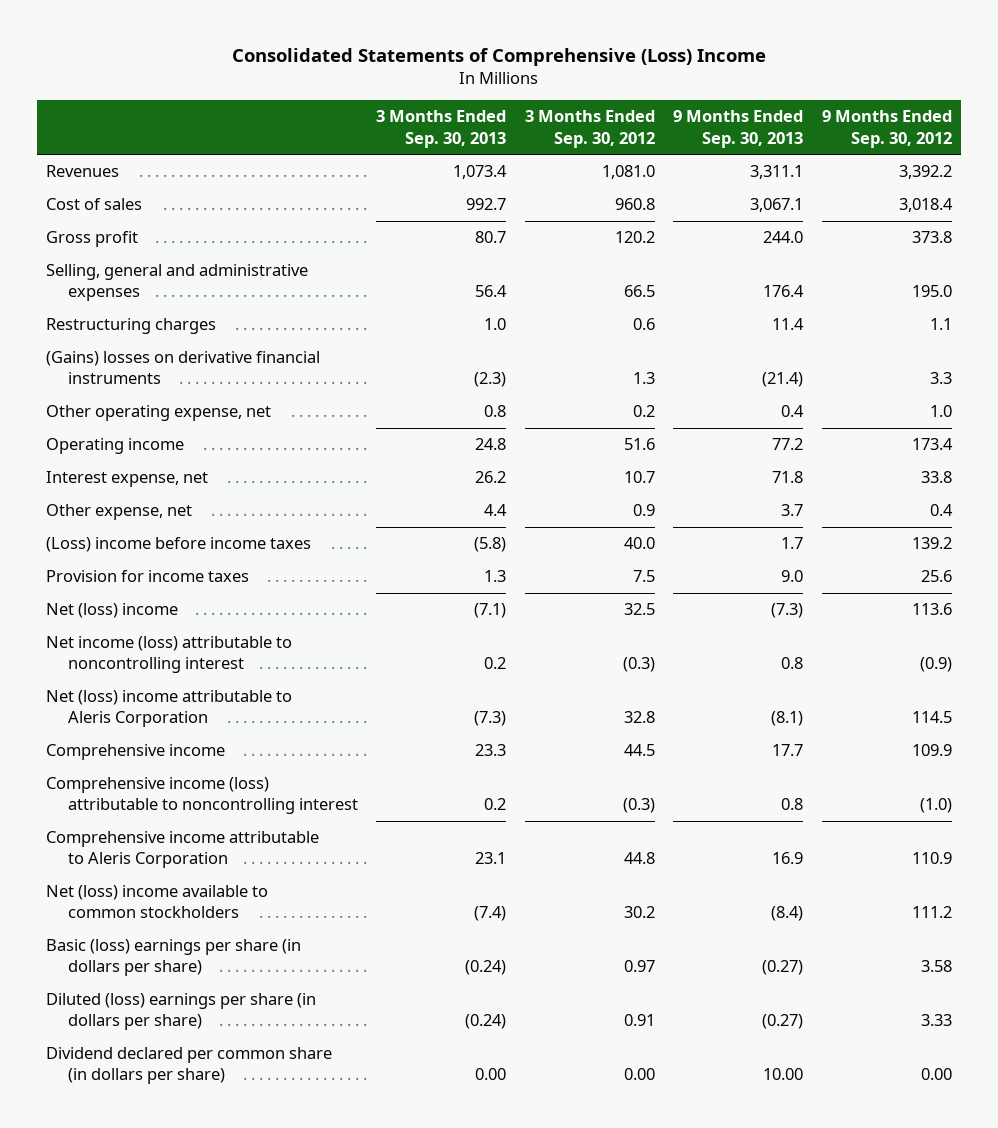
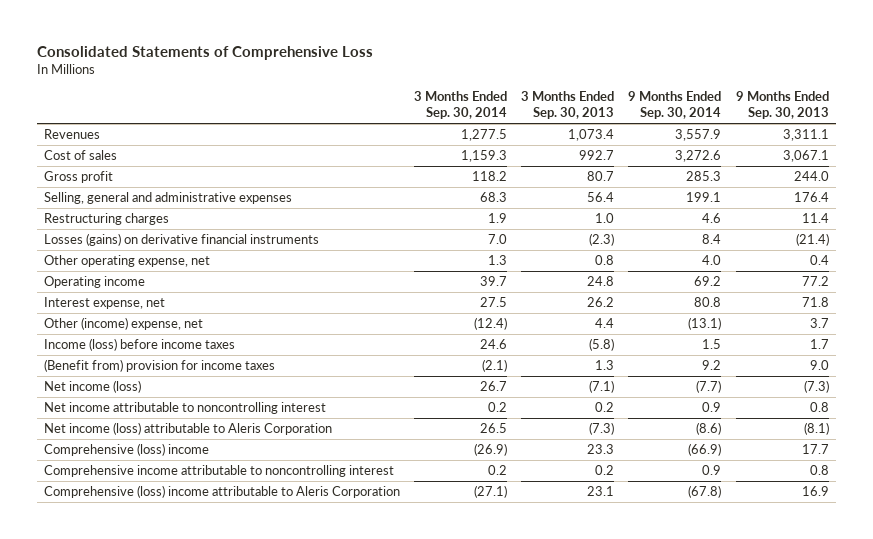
- Consolidated Statements of Comprehensive (Loss) Income
+ Consolidated Statements of Comprehensive Loss
- | 3 Months Ended Sep. 30, 2013 | 3 Months Ended Sep. 30, 2012 | 9 Months Ended Sep. 30, 2013 | 9 Months Ended Sep. 30, 2012
+ | 3 Months Ended Sep. 30, 2014 | 3 Months Ended Sep. 30, 2013 | 9 Months Ended Sep. 30, 2014 | 9 Months Ended Sep. 30, 2013
- (Gains) losses on derivative financial instruments | (2.3) | 1.3 | (21.4) | 3.3
+ Losses (gains) on derivative financial instruments | 7.0 | (2.3) | 8.4 | (21.4)
- Other expense, net | 4.4 | 0.9 | 3.7 | 0.4
- (Loss) income before income taxes | (5.8) | 40.0 | 1.7 | 139.2
- Provision for income taxes | 1.3 | 7.5 | 9.0 | 25.6
- Net (loss) income | (7.1) | 32.5 | (7.3) | 113.6
- Net income (loss) attributable to noncontrolling interest | 0.2 | (0.3) | 0.8 | (0.9)
- Net (loss) income attributable to Aleris Corporation | (7.3) | 32.8 | (8.1) | 114.5
- Comprehensive income | 23.3 | 44.5 | 17.7 | 109.9
- Comprehensive income (loss) attributable to noncontrolling interest | 0.2 | (0.3) | 0.8 | (1.0)
- Comprehensive income attributable to Aleris Corporation | 23.1 | 44.8 | 16.9 | 110.9
- Net (loss) income available to common stockholders | (7.4) | 30.2 | (8.4) | 111.2
- Basic (loss) earnings per share (in dollars per share) | (0.24) | 0.97 | (0.27) | 3.58
- Diluted (loss) earnings per share (in dollars per share) | (0.24) | 0.91 | (0.27) | 3.33
- Dividend declared per common share (in dollars per share) | 0.00 | 0.00 | 10.00 | 0.00
+ Other (income) expense, net | (12.4) | 4.4 | (13.1) | 3.7
+ Income (loss) before income taxes | 24.6 | (5.8) | 1.5 | 1.7
+ (Benefit from) provision for income taxes | (2.1) | 1.3 | 9.2 | 9.0
+ Net income (loss) | 26.7 | (7.1) | (7.7) | (7.3)
+ Net income attributable to noncontrolling interest | 0.2 | 0.2 | 0.9 | 0.8
+ Net income (loss) attributable to Aleris Corporation | 26.5 | (7.3) | (8.6) | (8.1)
+ Comprehensive (loss) income | (26.9) | 23.3 | (66.9) | 17.7
+ Comprehensive income attributable to noncontrolling interest | 0.2 | 0.2 | 0.9 | 0.8
+ Comprehensive (loss) income attributable to Aleris Corporation | (27.1) | 23.1 | (67.8) | 16.9

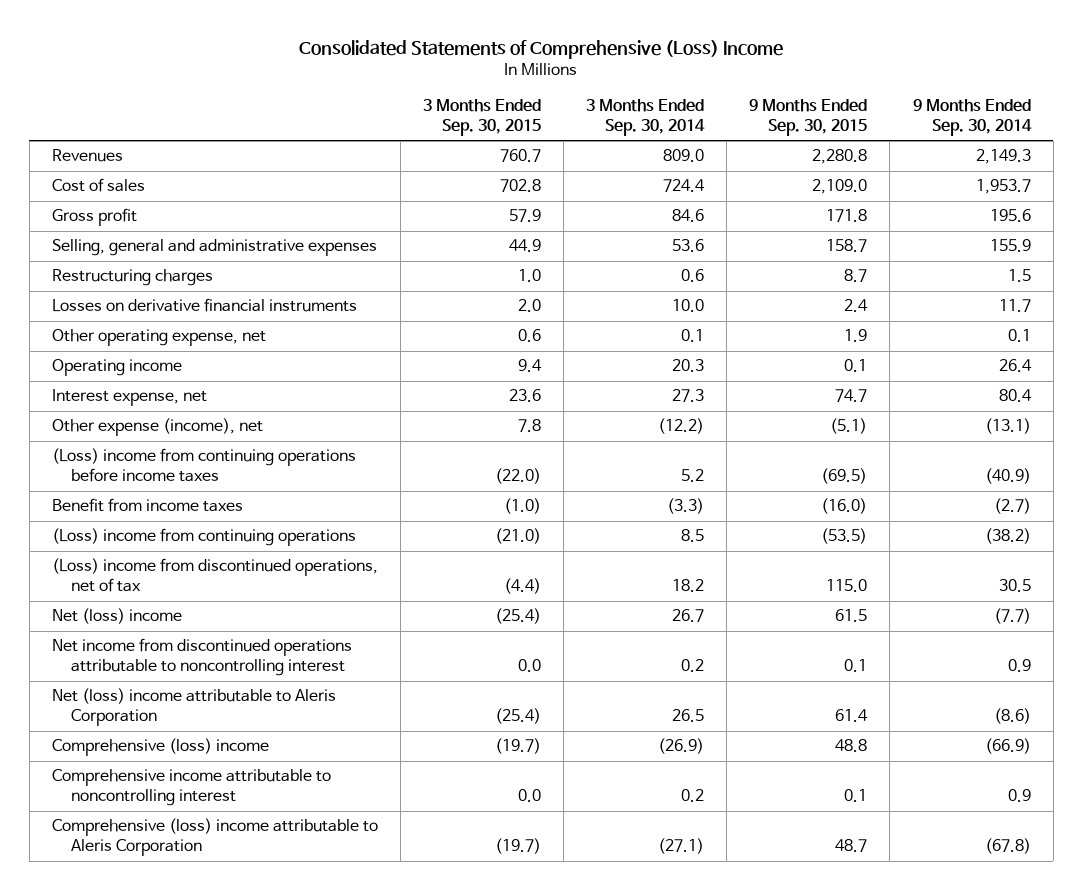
- Consolidated Statements of Comprehensive Loss
+ Consolidated Statements of Comprehensive (Loss) Income
- | 3 Months Ended Sep. 30, 2014 | 3 Months Ended Sep. 30, 2013 | 9 Months Ended Sep. 30, 2014 | 9 Months Ended Sep. 30, 2013
+ | 3 Months Ended Sep. 30, 2015 | 3 Months Ended Sep. 30, 2014 | 9 Months Ended Sep. 30, 2015 | 9 Months Ended Sep. 30, 2014
- Revenues | 1,277.5 | 1,073.4 | 3,557.9 | 3,311.1
- Cost of sales | 1,159.3 | 992.7 | 3,272.6 | 3,067.1
- Gross profit | 118.2 | 80.7 | 285.3 | 244.0
- Selling, general and administrative expenses | 68.3 | 56.4 | 199.1 | 176.4
- Restructuring charges | 1.9 | 1.0 | 4.6 | 11.4
- Losses (gains) on derivative financial instruments | 7.0 | (2.3) | 8.4 | (21.4)
- Other operating expense, net | 1.3 | 0.8 | 4.0 | 0.4
- Operating income | 39.7 | 24.8 | 69.2 | 77.2
- Interest expense, net | 27.5 | 26.2 | 80.8 | 71.8
- Other (income) expense, net | (12.4) | 4.4 | (13.1) | 3.7
- Income (loss) before income taxes | 24.6 | (5.8) | 1.5 | 1.7
- (Benefit from) provision for income taxes | (2.1) | 1.3 | 9.2 | 9.0
- Net income (loss) | 26.7 | (7.1) | (7.7) | (7.3)
- Net income attributable to noncontrolling interest | 0.2 | 0.2 | 0.9 | 0.8
- Net income (loss) attributable to Aleris Corporation | 26.5 | (7.3) | (8.6) | (8.1)
+ Revenues | 760.7 | 809.0 | 2,280.8 | 2,149.3
+ Cost of sales | 702.8 | 724.4 | 2,109.0 | 1,953.7
+ Gross profit | 57.9 | 84.6 | 171.8 | 195.6
+ Selling, general and administrative expenses | 44.9 | 53.6 | 158.7 | 155.9
+ Restructuring charges | 1.0 | 0.6 | 8.7 | 1.5
+ Losses on derivative financial instruments | 2.0 | 10.0 | 2.4 | 11.7
+ Other operating expense, net | 0.6 | 0.1 | 1.9 | 0.1
+ Operating income | 9.4 | 20.3 | 0.1 | 26.4
+ Interest expense, net | 23.6 | 27.3 | 74.7 | 80.4
+ Other expense (income), net | 7.8 | (12.2) | (5.1) | (13.1)
+ (Loss) income from continuing operations before income taxes | (22.0) | 5.2 | (69.5) | (40.9)
+ Benefit from income taxes | (1.0) | (3.3) | (16.0) | (2.7)
+ (Loss) income from continuing operations | (21.0) | 8.5 | (53.5) | (38.2)
+ (Loss) income from discontinued operations, net of tax | (4.4) | 18.2 | 115.0 | 30.5
+ Net (loss) income | (25.4) | 26.7 | 61.5 | (7.7)
+ Net income from discontinued operations attributable to noncontrolling interest | 0.0 | 0.2 | 0.1 | 0.9
+ Net (loss) income attributable to Aleris Corporation | (25.4) | 26.5 | 61.4 | (8.6)

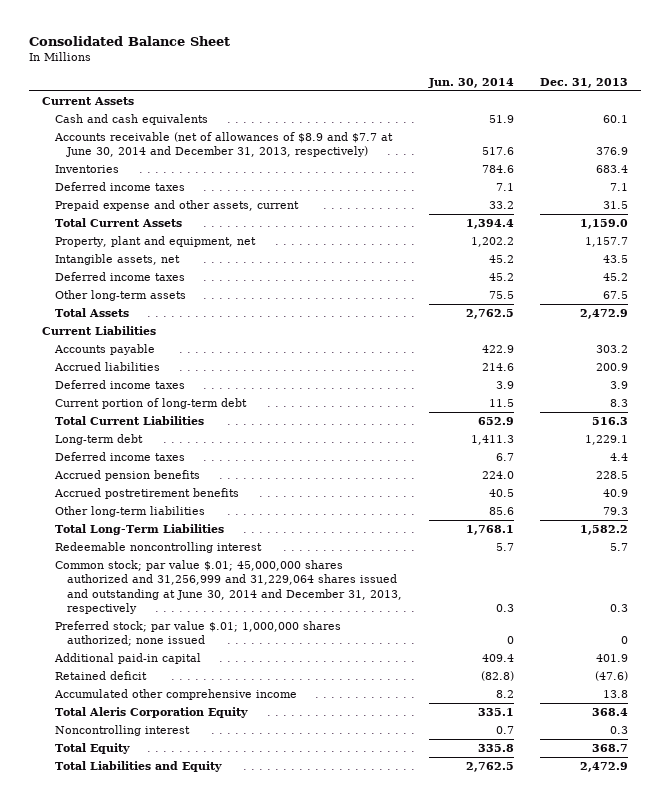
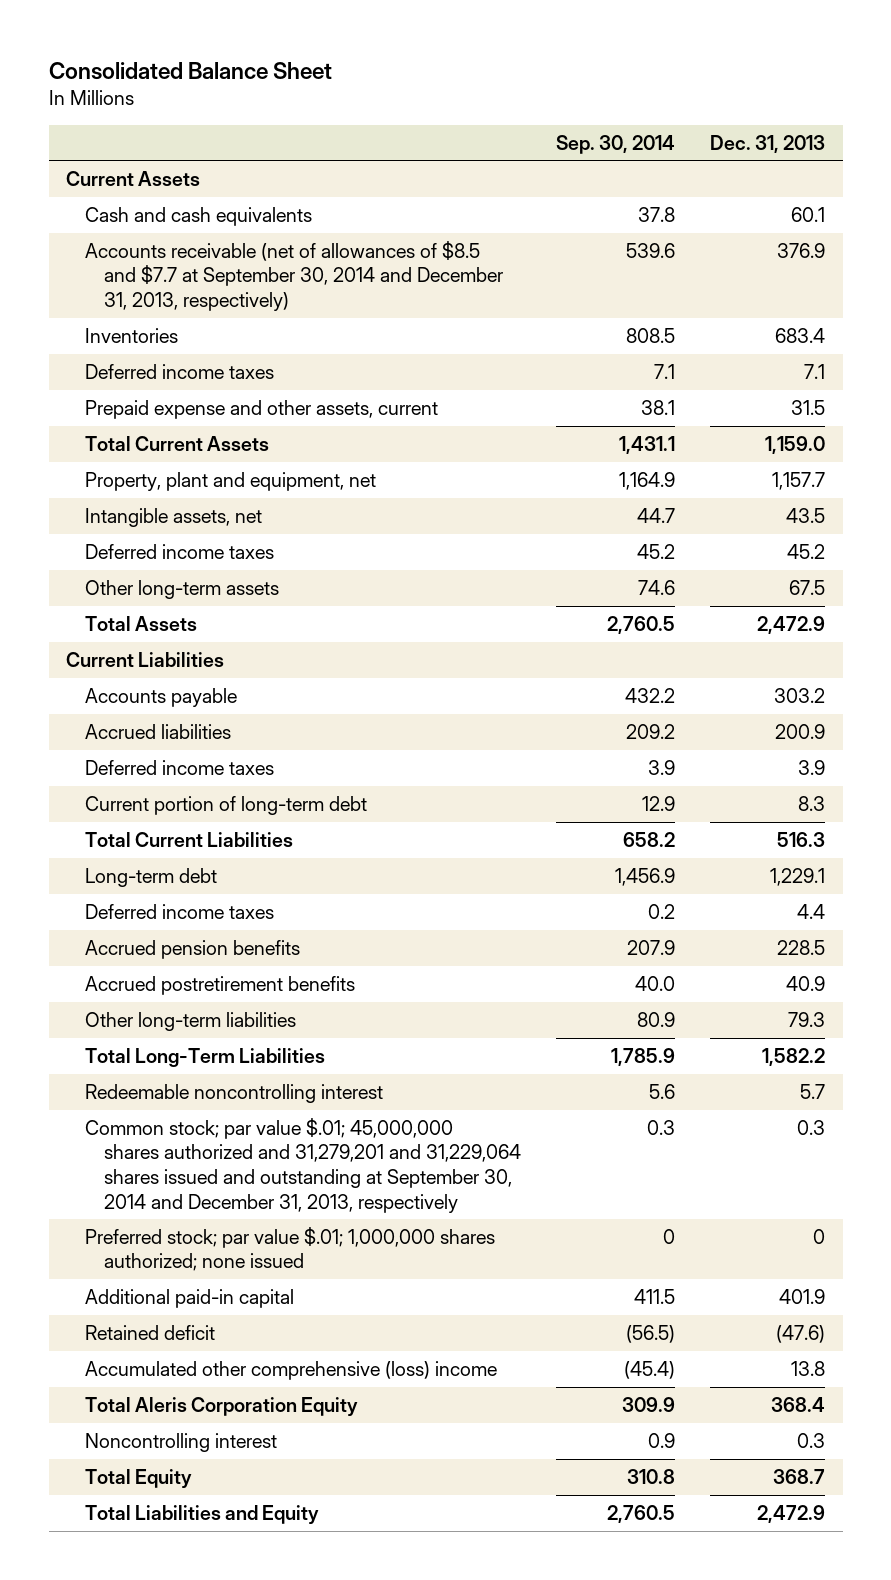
- | Jun. 30, 2014 | Dec. 31, 2013
+ | Sep. 30, 2014 | Dec. 31, 2013
- Accounts receivable (net of allowances of $8.9 and $7.7 at June 30, 2014 and December 31, 2013, respectively) | 517.6 | 376.9
+ Accounts receivable (net of allowances of $8.5 and $7.7 at September 30, 2014 and December 31, 2013, respectively) | 539.6 | 376.9
- Common stock; par value $.01; 45,000,000 shares authorized and 31,256,999 and 31,229,064 shares issued and outstanding at June 30, 2014 and December 31, 2013, respectively | 0.3 | 0.3
+ Common stock; par value $.01; 45,000,000 shares authorized and 31,279,201 and 31,229,064 shares issued and outstanding at September 30, 2014 and December 31, 2013, respectively | 0.3 | 0.3
- Accumulated other comprehensive income | 8.2 | 13.8
+ Accumulated other comprehensive (loss) income | (45.4) | 13.8

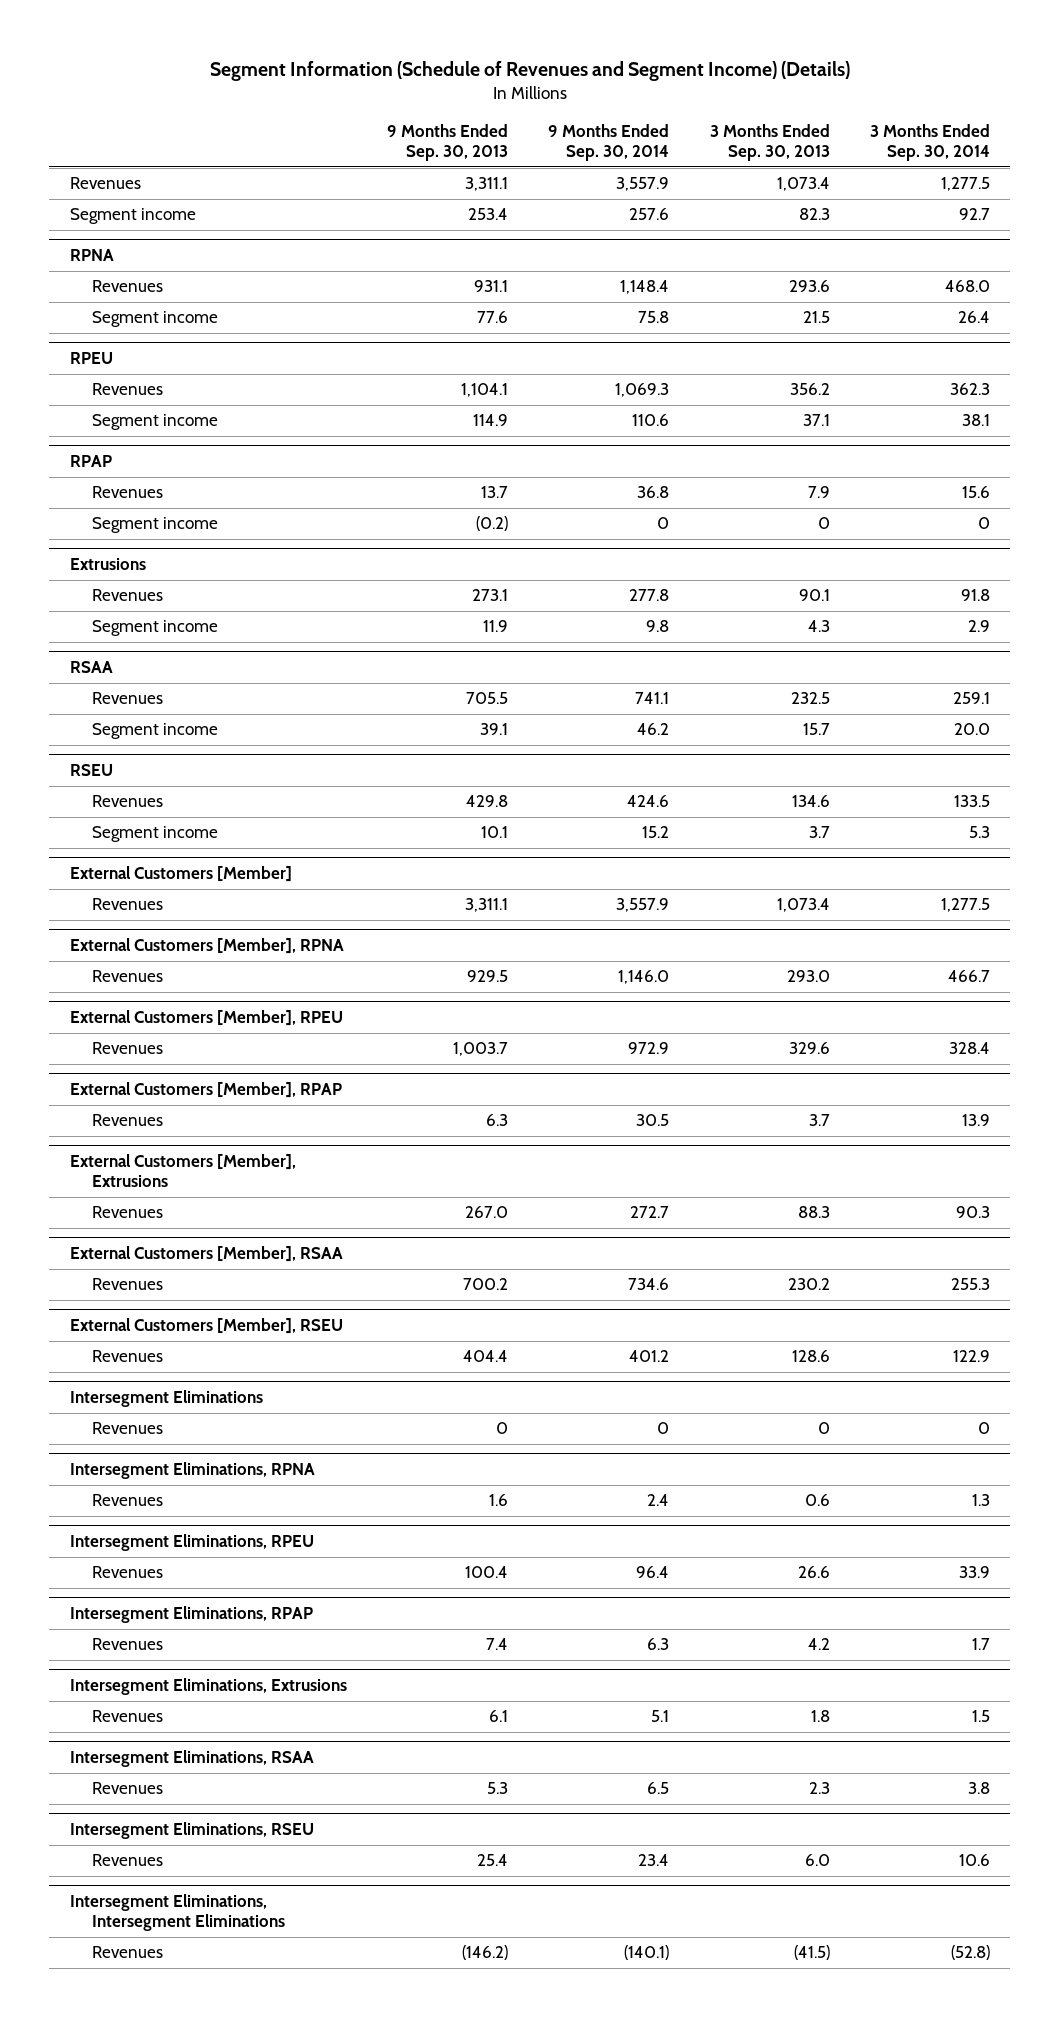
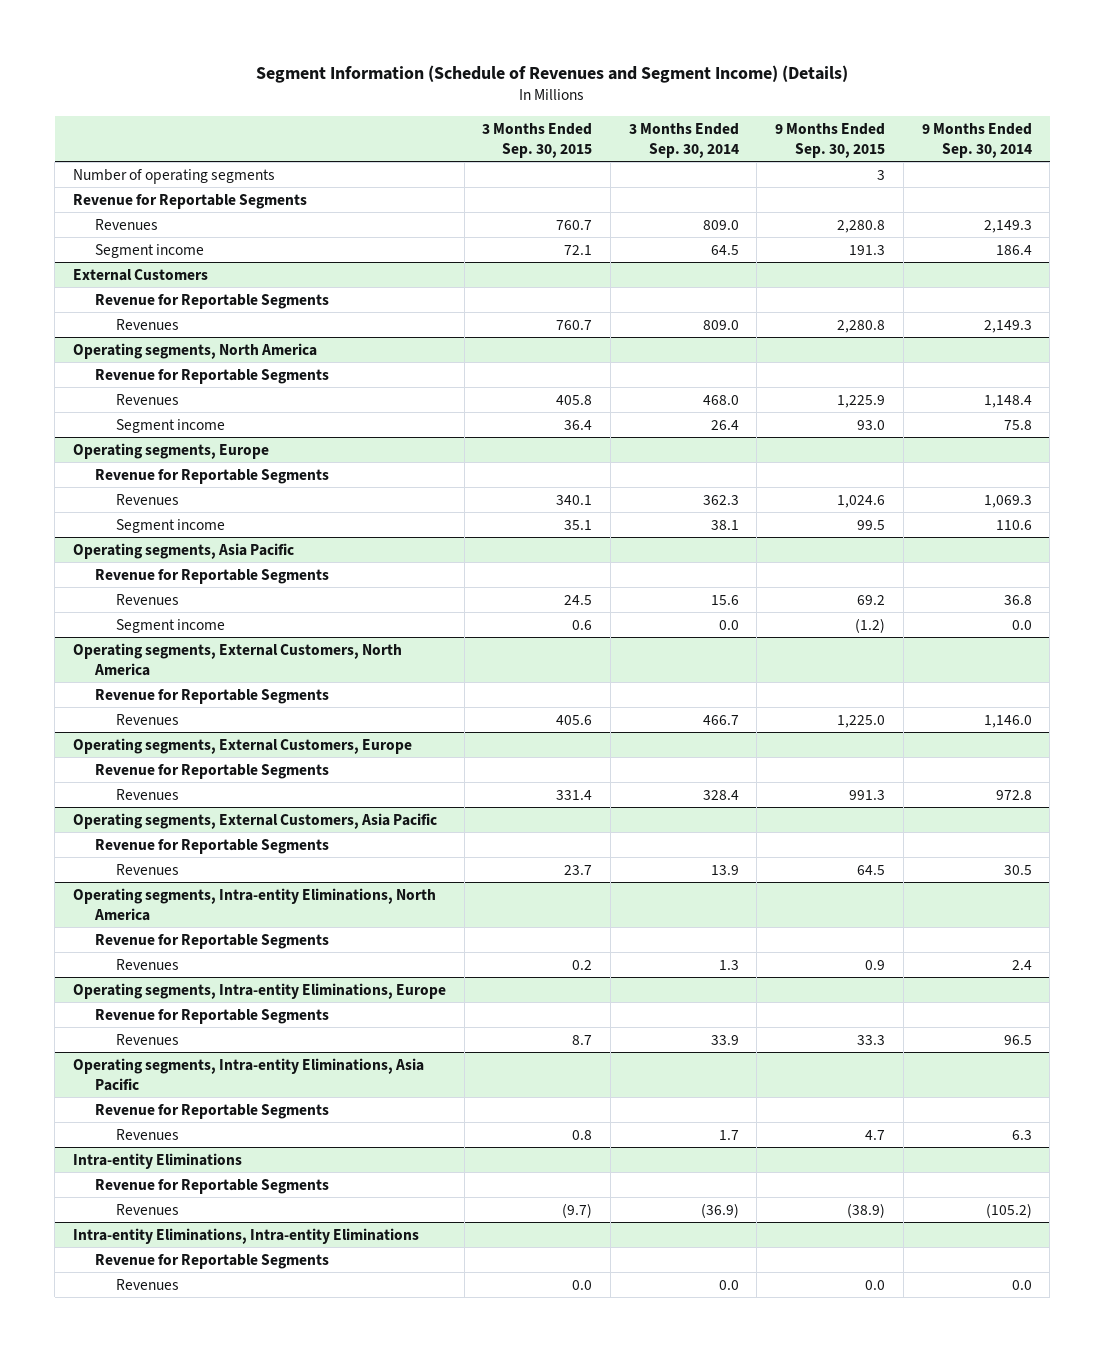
- | 9 Months Ended Sep. 30, 2013 | 9 Months Ended Sep. 30, 2014 | 3 Months Ended Sep. 30, 2013 | 3 Months Ended Sep. 30, 2014
+ | 3 Months Ended Sep. 30, 2015 | 3 Months Ended Sep. 30, 2014 | 9 Months Ended Sep. 30, 2015 | 9 Months Ended Sep. 30, 2014
- Revenues | 3,311.1 | 3,557.9 | 1,073.4 | 1,277.5
- Segment income | 253.4 | 257.6 | 82.3 | 92.7
- RPNA
+ Number of operating segments | | | 3 |
+ Revenue for Reportable Segments
+ Revenues | 760.7 | 809.0 | 2,280.8 | 2,149.3
+ Segment income | 72.1 | 64.5 | 191.3 | 186.4
+ External Customers
+ Revenue for Reportable Segments
+ Revenues | 760.7 | 809.0 | 2,280.8 | 2,149.3
+ Operating segments, North America
+ Revenue for Reportable Segments
- RPEU
+ Operating segments, Europe
+ Revenue for Reportable Segments
- RPAP
+ Operating segments, Asia Pacific
+ Revenue for Reportable Segments
- Segment income | (0.2) | 0 | 0 | 0
- Extrusions
- Revenues | 273.1 | 277.8 | 90.1 | 91.8
- Segment income | 11.9 | 9.8 | 4.3 | 2.9
- RSAA
- Revenues | 705.5 | 741.1 | 232.5 | 259.1
- Segment income | 39.1 | 46.2 | 15.7 | 20.0
- RSEU
- Revenues | 429.8 | 424.6 | 134.6 | 133.5
- Segment income | 10.1 | 15.2 | 3.7 | 5.3
- External Customers [Member]
- Revenues | 3,311.1 | 3,557.9 | 1,073.4 | 1,277.5
- External Customers [Member], RPNA
+ Segment income | 0.6 | 0.0 | (1.2) | 0.0
+ Operating segments, External Customers, North America
+ Revenue for Reportable Segments
- External Customers [Member], RPEU
- Revenues | 1,003.7 | 972.9 | 329.6 | 328.4
- External Customers [Member], RPAP
+ Operating segments, External Customers, Europe
+ Revenue for Reportable Segments
+ Revenues | 331.4 | 328.4 | 991.3 | 972.8
+ Operating segments, External Customers, Asia Pacific
+ Revenue for Reportable Segments
- External Customers [Member], Extrusions
- Revenues | 267.0 | 272.7 | 88.3 | 90.3
- External Customers [Member], RSAA
- Revenues | 700.2 | 734.6 | 230.2 | 255.3
- External Customers [Member], RSEU
- Revenues | 404.4 | 401.2 | 128.6 | 122.9
- Intersegment Eliminations
- Revenues | 0 | 0 | 0 | 0
- Intersegment Eliminations, RPNA
+ Operating segments, Intra-entity Eliminations, North America
+ Revenue for Reportable Segments
- Intersegment Eliminations, RPEU
- Revenues | 100.4 | 96.4 | 26.6 | 33.9
- Intersegment Eliminations, RPAP
+ Operating segments, Intra-entity Eliminations, Europe
+ Revenue for Reportable Segments
+ Revenues | 8.7 | 33.9 | 33.3 | 96.5
+ Operating segments, Intra-entity Eliminations, Asia Pacific
+ Revenue for Reportable Segments
- Intersegment Eliminations, Extrusions
- Revenues | 6.1 | 5.1 | 1.8 | 1.5
- Intersegment Eliminations, RSAA
- Revenues | 5.3 | 6.5 | 2.3 | 3.8
- Intersegment Eliminations, RSEU
- Revenues | 25.4 | 23.4 | 6.0 | 10.6
- Intersegment Eliminations, Intersegment Eliminations
- Revenues | (146.2) | (140.1) | (41.5) | (52.8)
+ Intra-entity Eliminations
+ Revenue for Reportable Segments
+ Revenues | (9.7) | (36.9) | (38.9) | (105.2)
+ Intra-entity Eliminations, Intra-entity Eliminations
+ Revenue for Reportable Segments
+ Revenues | 0.0 | 0.0 | 0.0 | 0.0

